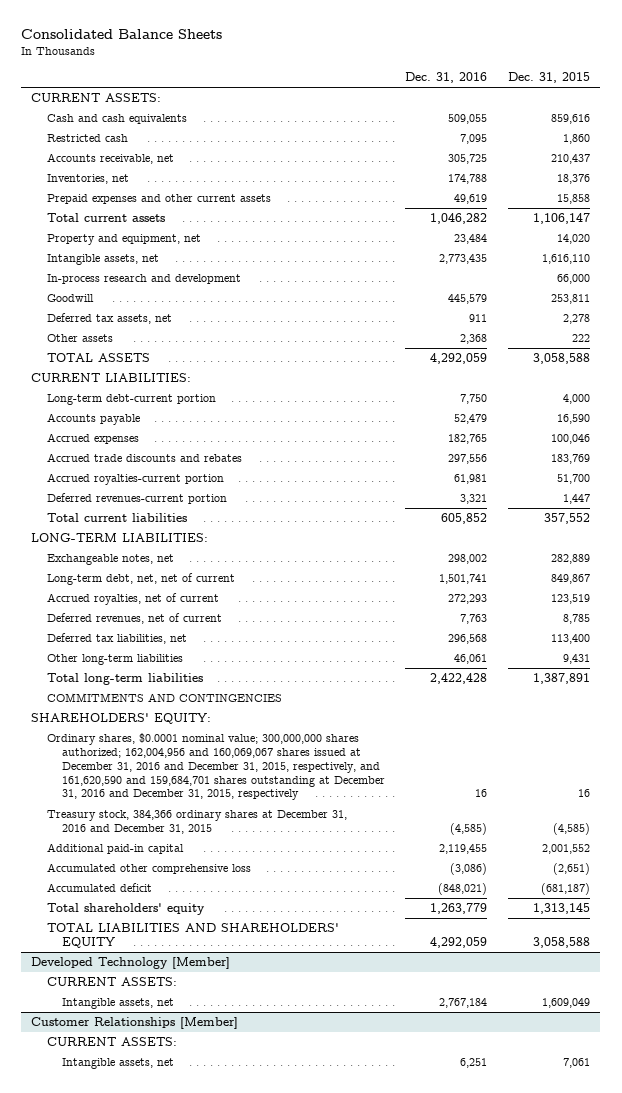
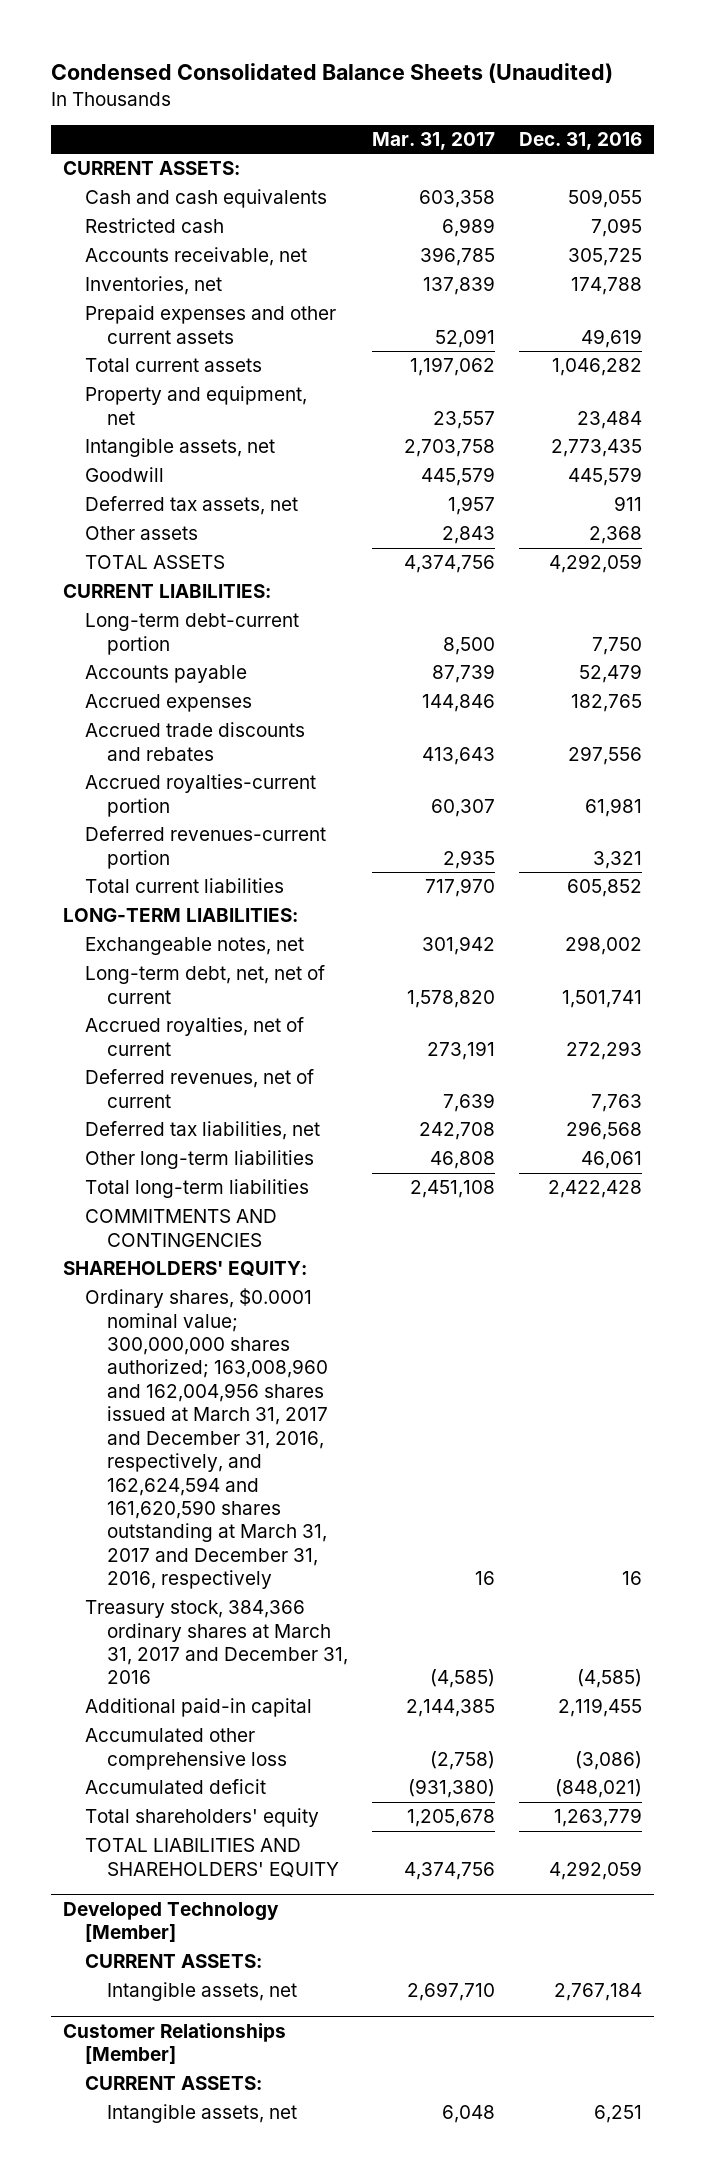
- Consolidated Balance Sheets
+ Condensed Consolidated Balance Sheets (Unaudited)
- | Dec. 31, 2016 | Dec. 31, 2015
+ | Mar. 31, 2017 | Dec. 31, 2016
- In-process research and development | | 66,000
- Ordinary shares, $0.0001 nominal value; 300,000,000 shares authorized; 162,004,956 and 160,069,067 shares issued at December 31, 2016 and December 31, 2015, respectively, and 161,620,590 and 159,684,701 shares outstanding at December 31, 2016 and December 31, 2015, respectively | 16 | 16
- Treasury stock, 384,366 ordinary shares at December 31, 2016 and December 31, 2015 | (4,585) | (4,585)
+ Ordinary shares, $0.0001 nominal value; 300,000,000 shares authorized; 163,008,960 and 162,004,956 shares issued at March 31, 2017 and December 31, 2016, respectively, and 162,624,594 and 161,620,590 shares outstanding at March 31, 2017 and December 31, 2016, respectively | 16 | 16
+ Treasury stock, 384,366 ordinary shares at March 31, 2017 and December 31, 2016 | (4,585) | (4,585)

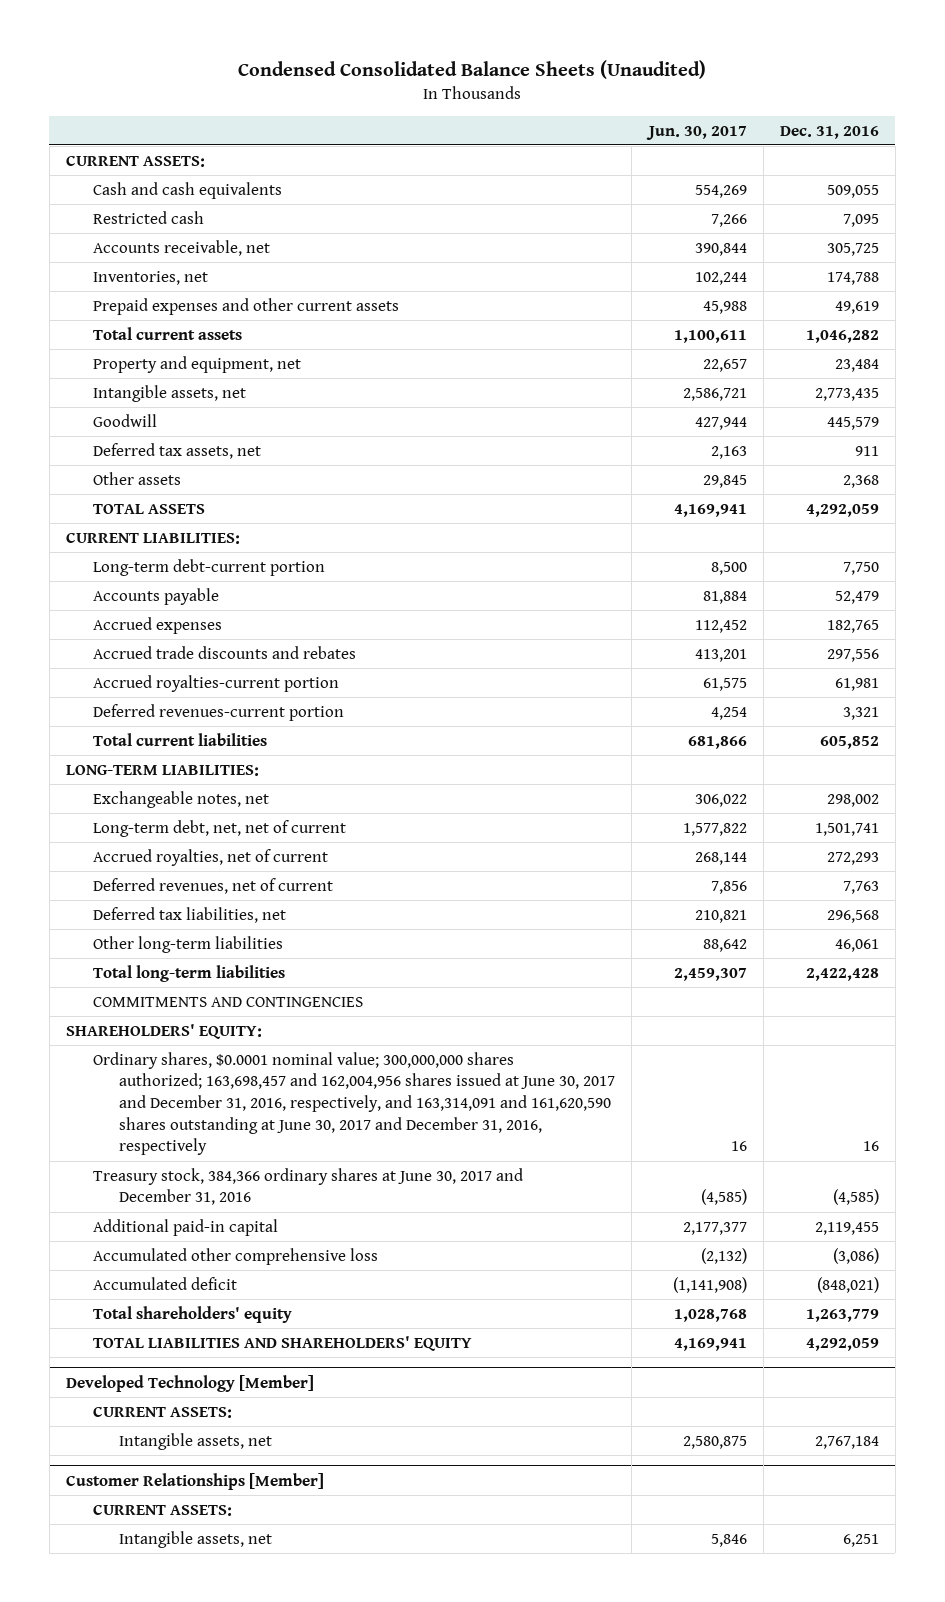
- | Mar. 31, 2017 | Dec. 31, 2016
+ | Jun. 30, 2017 | Dec. 31, 2016
- Ordinary shares, $0.0001 nominal value; 300,000,000 shares authorized; 163,008,960 and 162,004,956 shares issued at March 31, 2017 and December 31, 2016, respectively, and 162,624,594 and 161,620,590 shares outstanding at March 31, 2017 and December 31, 2016, respectively | 16 | 16
- Treasury stock, 384,366 ordinary shares at March 31, 2017 and December 31, 2016 | (4,585) | (4,585)
+ Ordinary shares, $0.0001 nominal value; 300,000,000 shares authorized; 163,698,457 and 162,004,956 shares issued at June 30, 2017 and December 31, 2016, respectively, and 163,314,091 and 161,620,590 shares outstanding at June 30, 2017 and December 31, 2016, respectively | 16 | 16
+ Treasury stock, 384,366 ordinary shares at June 30, 2017 and December 31, 2016 | (4,585) | (4,585)

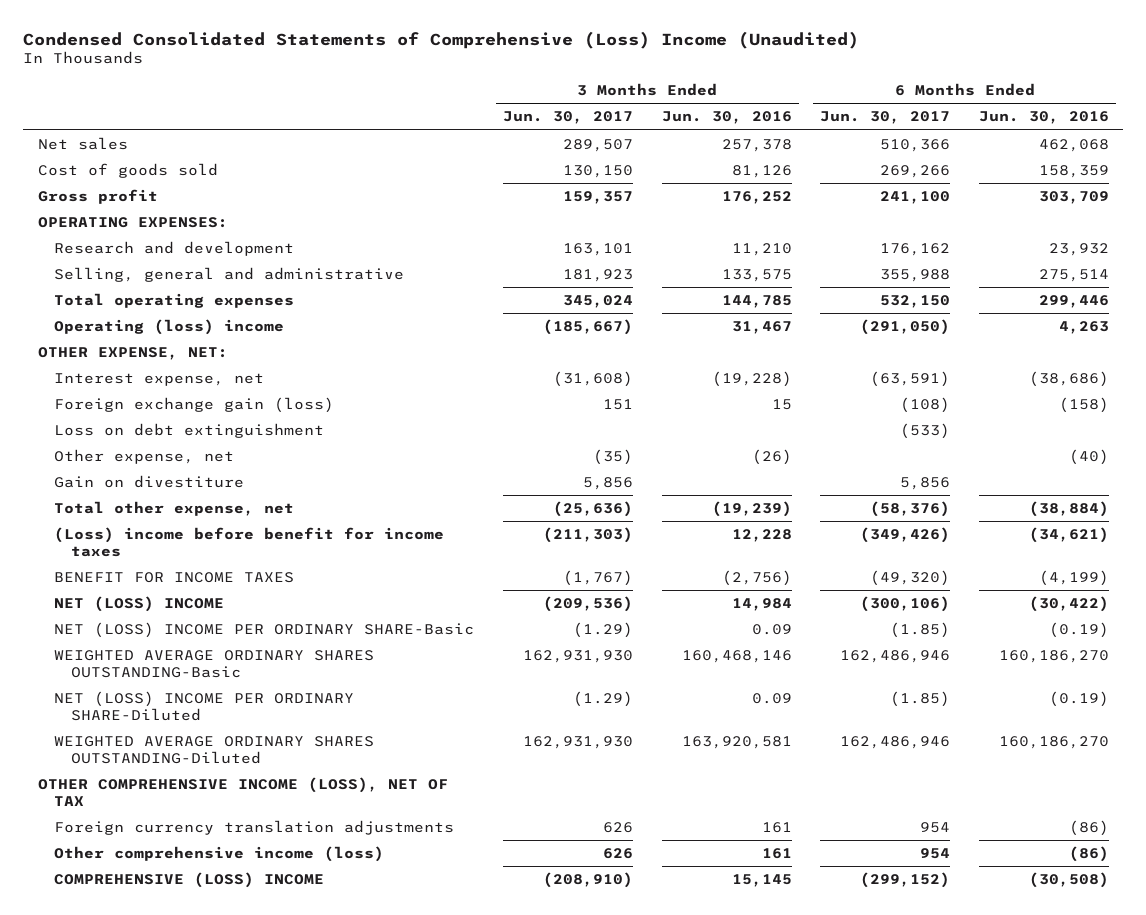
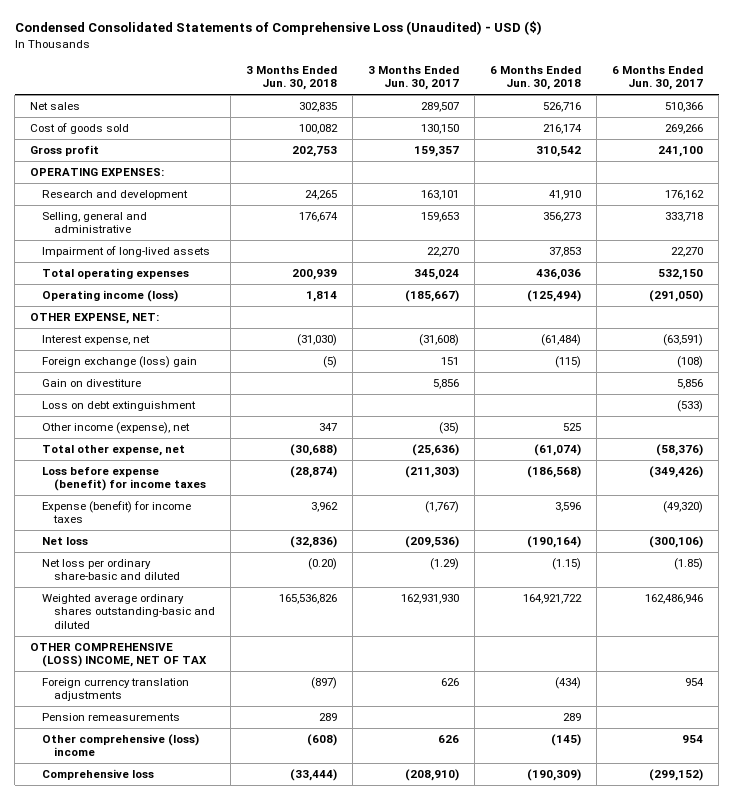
- Condensed Consolidated Statements of Comprehensive (Loss) Income (Unaudited)
+ Condensed Consolidated Statements of Comprehensive Loss (Unaudited) - USD ($)
- | 3 Months Ended Jun. 30, 2017 | 3 Months Ended Jun. 30, 2016 | 6 Months Ended Jun. 30, 2017 | 6 Months Ended Jun. 30, 2016
+ | 3 Months Ended Jun. 30, 2018 | 3 Months Ended Jun. 30, 2017 | 6 Months Ended Jun. 30, 2018 | 6 Months Ended Jun. 30, 2017
- Selling, general and administrative | 181,923 | 133,575 | 355,988 | 275,514
+ Selling, general and administrative | 176,674 | 159,653 | 356,273 | 333,718
+ Impairment of long-lived assets | | 22,270 | 37,853 | 22,270
- Operating (loss) income | (185,667) | 31,467 | (291,050) | 4,263
+ Operating income (loss) | 1,814 | (185,667) | (125,494) | (291,050)
- Foreign exchange gain (loss) | 151 | 15 | (108) | (158)
- Other expense, net | (35) | (26) | | (40)
+ Foreign exchange (loss) gain | (5) | 151 | (115) | (108)
moved down: Loss on debt extinguishment | | | | (533)
+ Other income (expense), net | 347 | (35) | 525 |
- (Loss) income before benefit for income taxes | (211,303) | 12,228 | (349,426) | (34,621)
- BENEFIT FOR INCOME TAXES | (1,767) | (2,756) | (49,320) | (4,199)
- NET (LOSS) INCOME | (209,536) | 14,984 | (300,106) | (30,422)
- NET (LOSS) INCOME PER ORDINARY SHARE-Basic | (1.29) | 0.09 | (1.85) | (0.19)
- WEIGHTED AVERAGE ORDINARY SHARES OUTSTANDING-Basic | 162,931,930 | 160,468,146 | 162,486,946 | 160,186,270
- NET (LOSS) INCOME PER ORDINARY SHARE-Diluted | (1.29) | 0.09 | (1.85) | (0.19)
- WEIGHTED AVERAGE ORDINARY SHARES OUTSTANDING-Diluted | 162,931,930 | 163,920,581 | 162,486,946 | 160,186,270
- OTHER COMPREHENSIVE INCOME (LOSS), NET OF TAX
+ Loss before expense (benefit) for income taxes | (28,874) | (211,303) | (186,568) | (349,426)
+ Expense (benefit) for income taxes | 3,962 | (1,767) | 3,596 | (49,320)
+ Net loss | (32,836) | (209,536) | (190,164) | (300,106)
+ Net loss per ordinary share-basic and diluted | (0.20) | (1.29) | (1.15) | (1.85)
+ Weighted average ordinary shares outstanding-basic and diluted | 165,536,826 | 162,931,930 | 164,921,722 | 162,486,946
+ OTHER COMPREHENSIVE (LOSS) INCOME, NET OF TAX
- Other comprehensive income (loss) | 626 | 161 | 954 | (86)
- COMPREHENSIVE (LOSS) INCOME | (208,910) | 15,145 | (299,152) | (30,508)
+ Pension remeasurements | 289 | | 289 |
+ Other comprehensive (loss) income | (608) | 626 | (145) | 954
+ Comprehensive loss | (33,444) | (208,910) | (190,309) | (299,152)

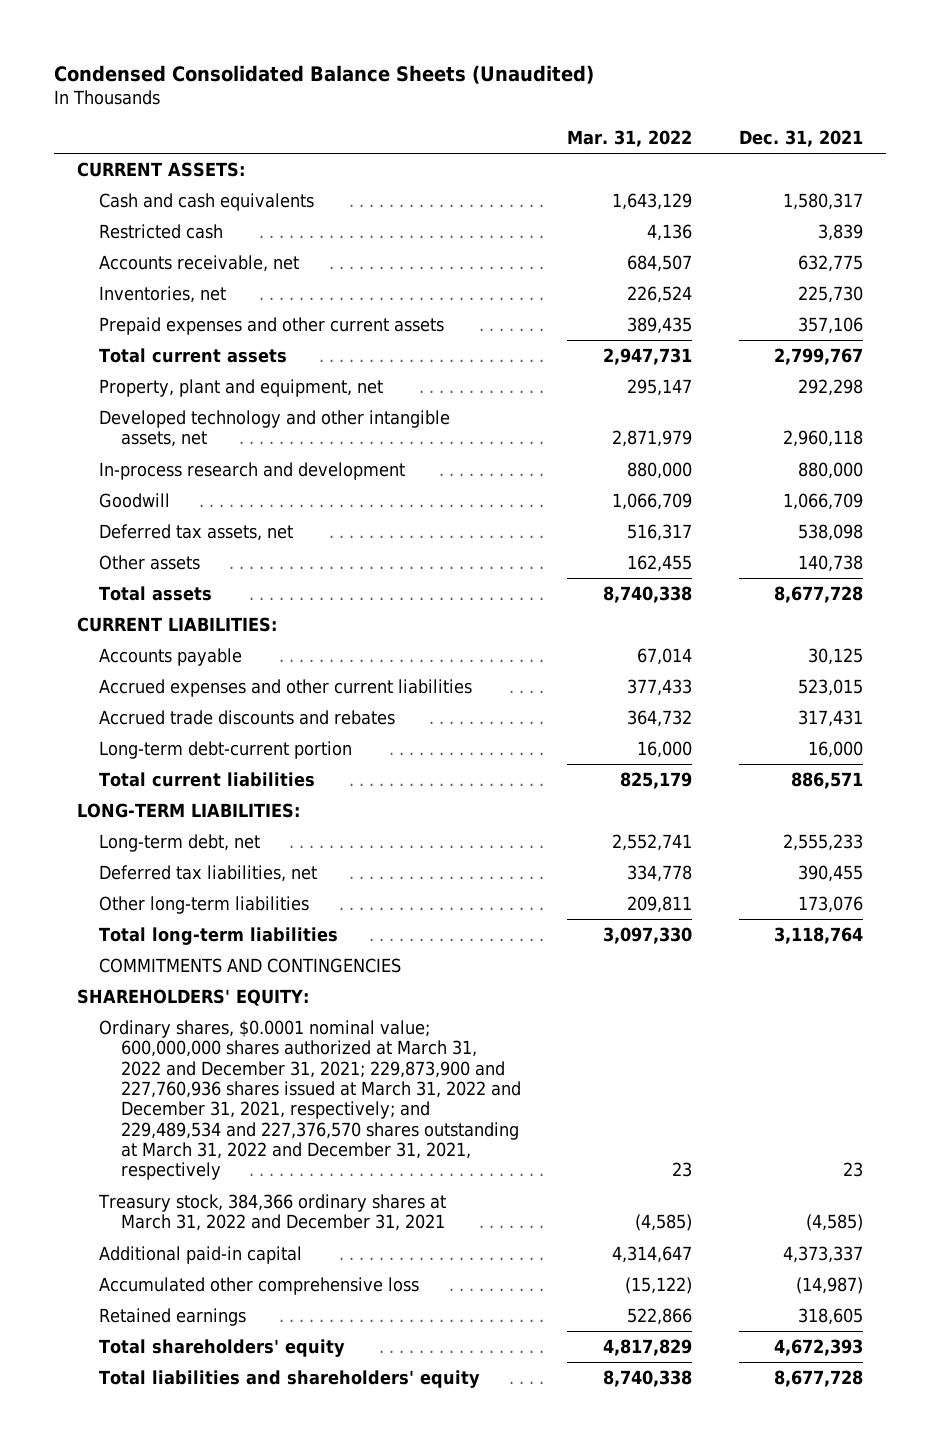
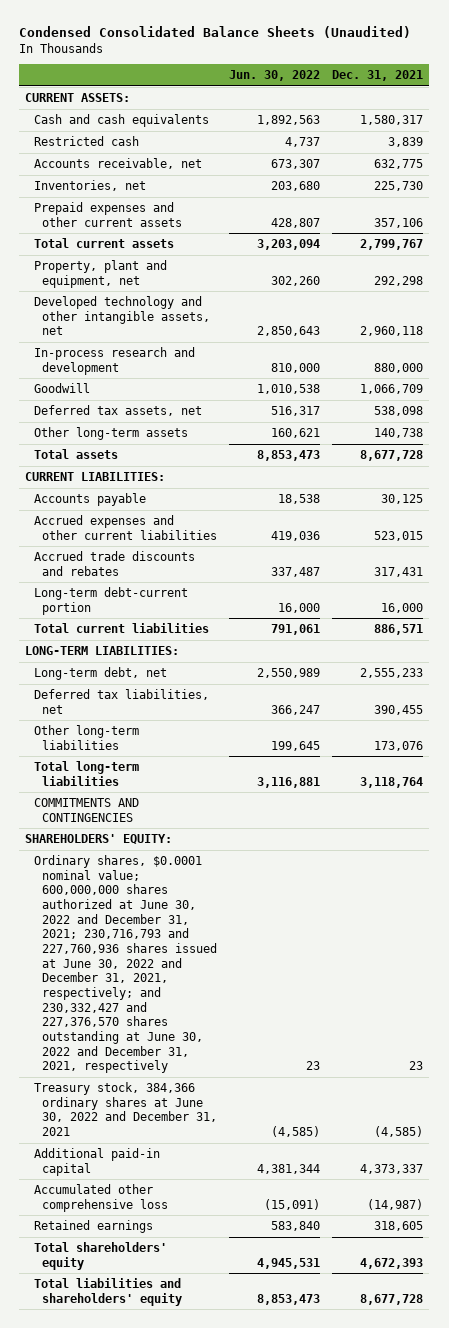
- | Mar. 31, 2022 | Dec. 31, 2021
+ | Jun. 30, 2022 | Dec. 31, 2021
- Other assets | 162,455 | 140,738
+ Other long-term assets | 160,621 | 140,738
- Ordinary shares, $0.0001 nominal value; 600,000,000 shares authorized at March 31, 2022 and December 31, 2021; 229,873,900 and 227,760,936 shares issued at March 31, 2022 and December 31, 2021, respectively; and 229,489,534 and 227,376,570 shares outstanding at March 31, 2022 and December 31, 2021, respectively | 23 | 23
- Treasury stock, 384,366 ordinary shares at March 31, 2022 and December 31, 2021 | (4,585) | (4,585)
+ Ordinary shares, $0.0001 nominal value; 600,000,000 shares authorized at June 30, 2022 and December 31, 2021; 230,716,793 and 227,760,936 shares issued at June 30, 2022 and December 31, 2021, respectively; and 230,332,427 and 227,376,570 shares outstanding at June 30, 2022 and December 31, 2021, respectively | 23 | 23
+ Treasury stock, 384,366 ordinary shares at June 30, 2022 and December 31, 2021 | (4,585) | (4,585)

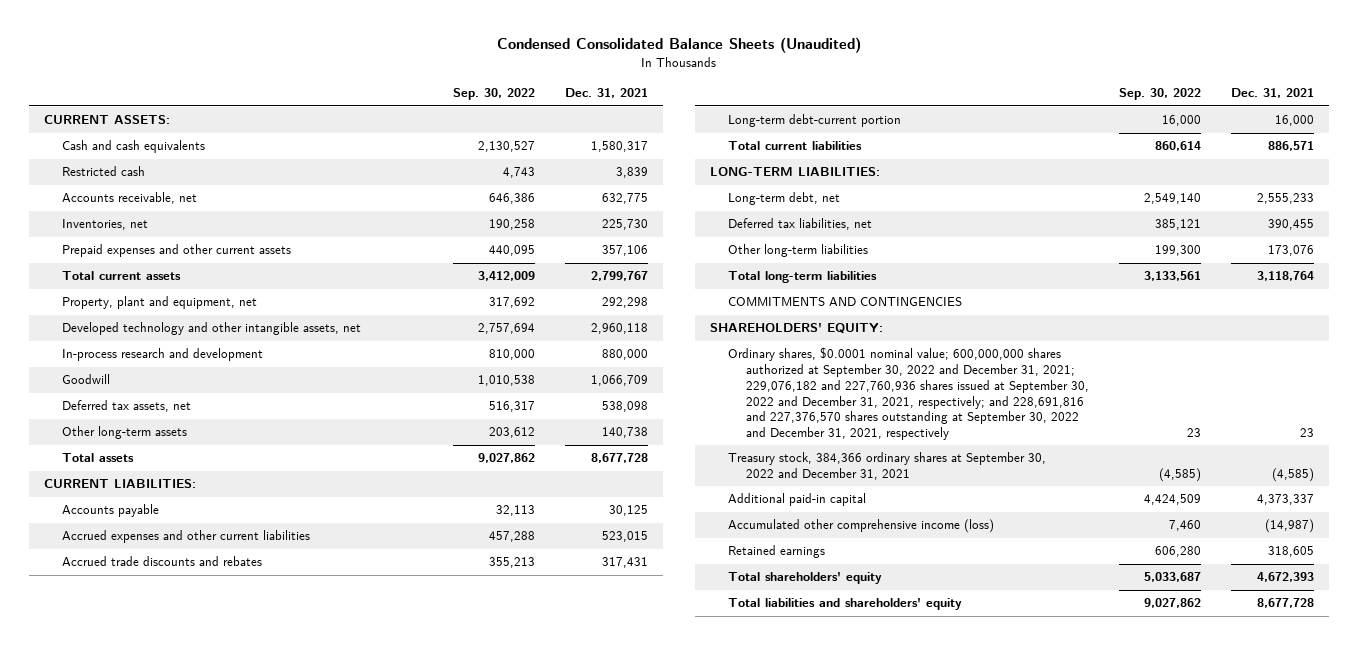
- | Jun. 30, 2022 | Dec. 31, 2021
+ | Sep. 30, 2022 | Dec. 31, 2021
- Ordinary shares, $0.0001 nominal value; 600,000,000 shares authorized at June 30, 2022 and December 31, 2021; 230,716,793 and 227,760,936 shares issued at June 30, 2022 and December 31, 2021, respectively; and 230,332,427 and 227,376,570 shares outstanding at June 30, 2022 and December 31, 2021, respectively | 23 | 23
- Treasury stock, 384,366 ordinary shares at June 30, 2022 and December 31, 2021 | (4,585) | (4,585)
+ Ordinary shares, $0.0001 nominal value; 600,000,000 shares authorized at September 30, 2022 and December 31, 2021; 229,076,182 and 227,760,936 shares issued at September 30, 2022 and December 31, 2021, respectively; and 228,691,816 and 227,376,570 shares outstanding at September 30, 2022 and December 31, 2021, respectively | 23 | 23
+ Treasury stock, 384,366 ordinary shares at September 30, 2022 and December 31, 2021 | (4,585) | (4,585)
- Accumulated other comprehensive loss | (15,091) | (14,987)
+ Accumulated other comprehensive income (loss) | 7,460 | (14,987)

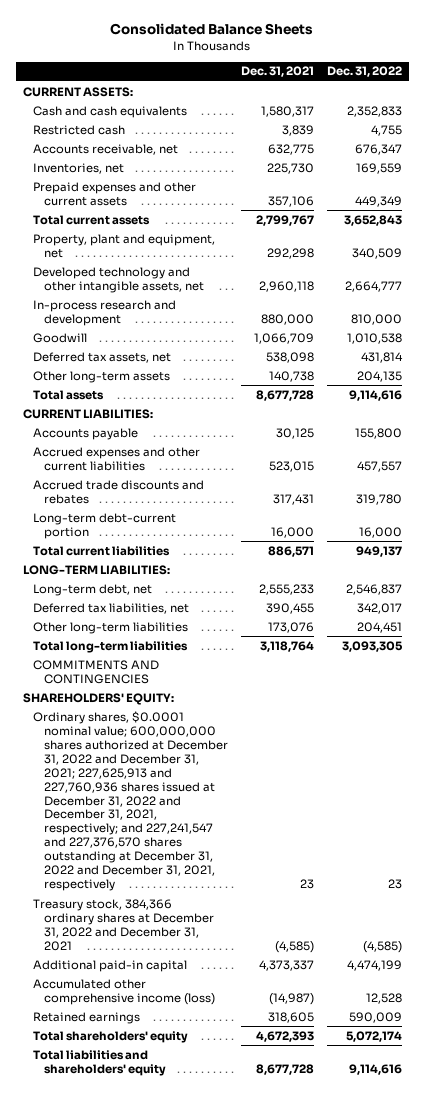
- Condensed Consolidated Balance Sheets (Unaudited)
+ Consolidated Balance Sheets
- | Sep. 30, 2022 | Dec. 31, 2021
+ | Dec. 31, 2021 | Dec. 31, 2022
- Ordinary shares, $0.0001 nominal value; 600,000,000 shares authorized at September 30, 2022 and December 31, 2021; 229,076,182 and 227,760,936 shares issued at September 30, 2022 and December 31, 2021, respectively; and 228,691,816 and 227,376,570 shares outstanding at September 30, 2022 and December 31, 2021, respectively | 23 | 23
- Treasury stock, 384,366 ordinary shares at September 30, 2022 and December 31, 2021 | (4,585) | (4,585)
+ Ordinary shares, $0.0001 nominal value; 600,000,000 shares authorized at December 31, 2022 and December 31, 2021; 227,625,913 and 227,760,936 shares issued at December 31, 2022 and December 31, 2021, respectively; and 227,241,547 and 227,376,570 shares outstanding at December 31, 2022 and December 31, 2021, respectively | 23 | 23
+ Treasury stock, 384,366 ordinary shares at December 31, 2022 and December 31, 2021 | (4,585) | (4,585)

